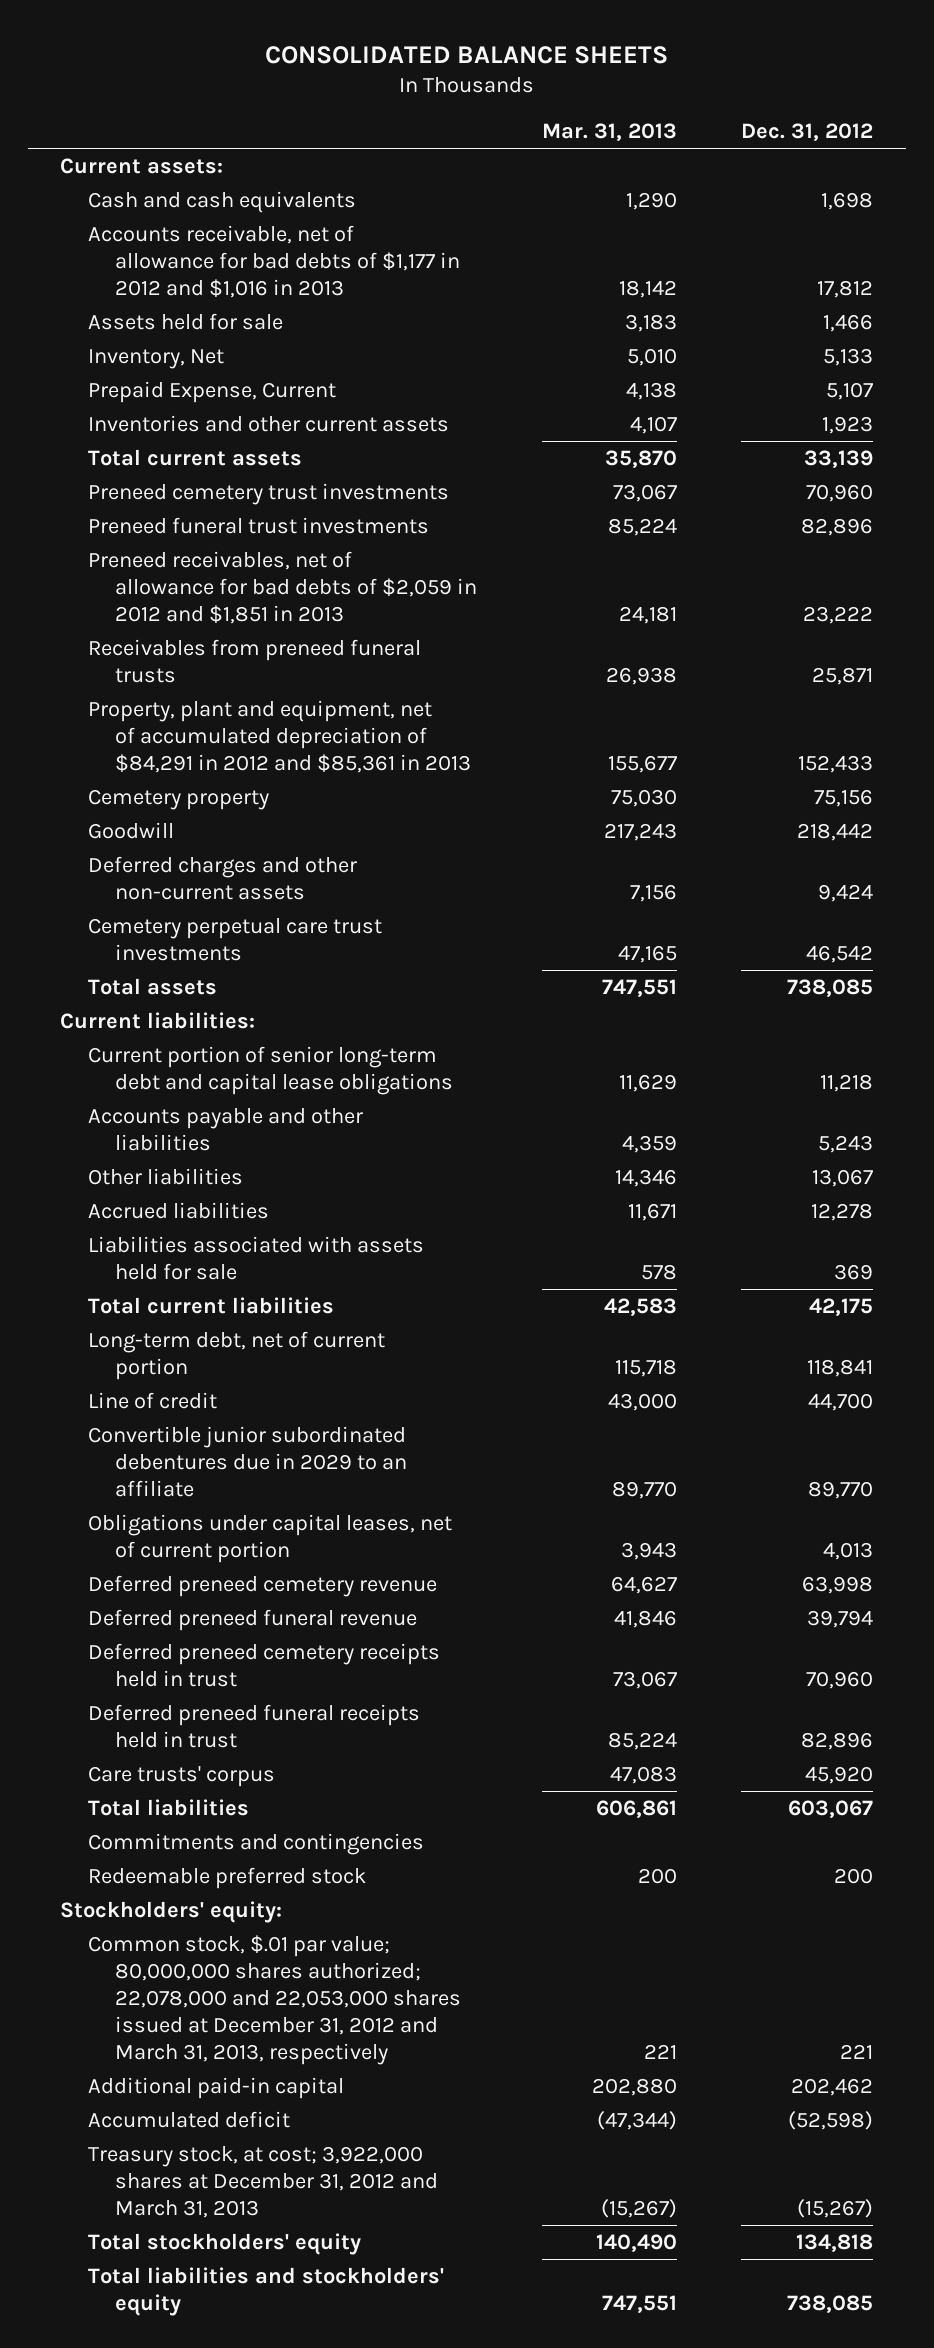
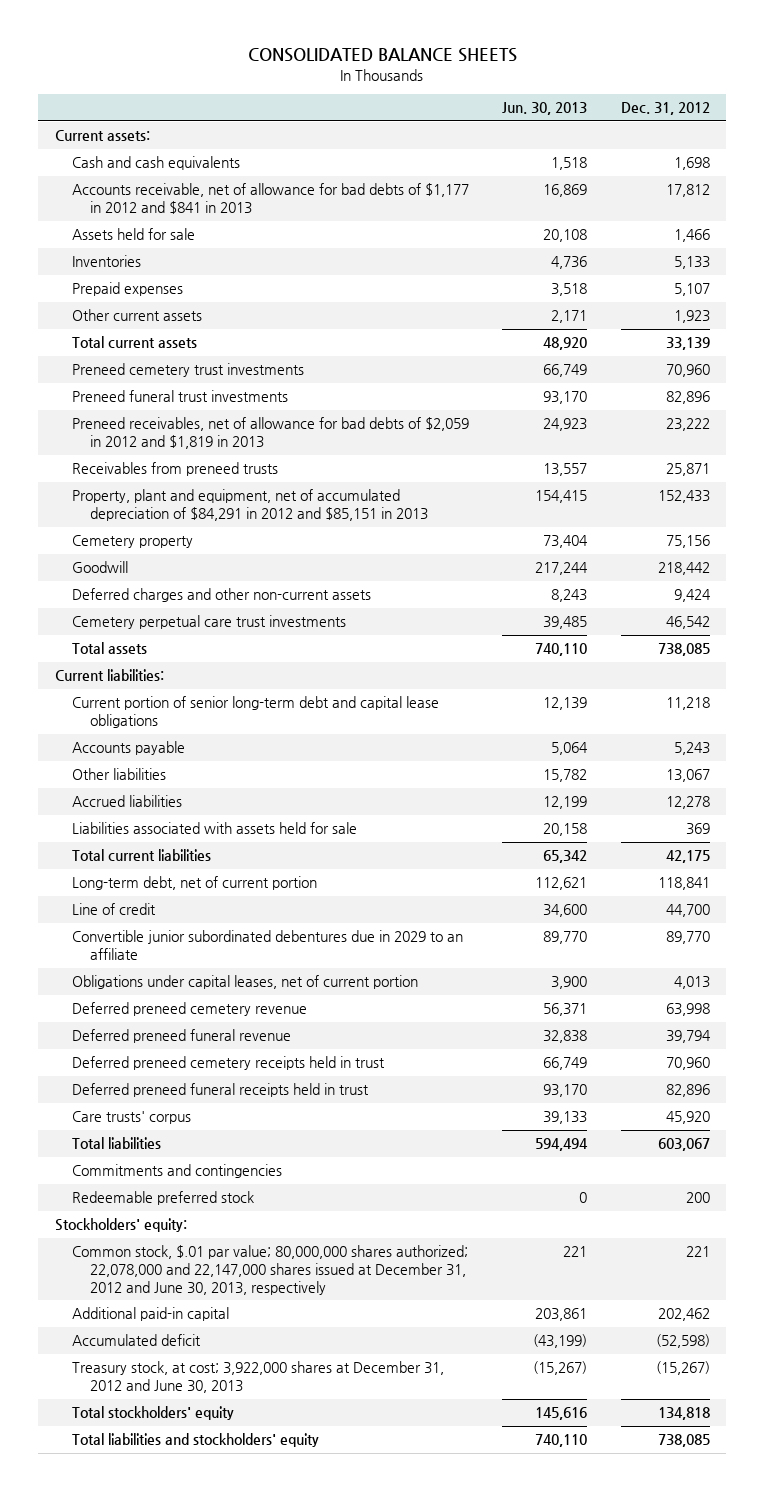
- | Mar. 31, 2013 | Dec. 31, 2012
+ | Jun. 30, 2013 | Dec. 31, 2012
- Accounts receivable, net of allowance for bad debts of $1,177 in 2012 and $1,016 in 2013 | 18,142 | 17,812
+ Accounts receivable, net of allowance for bad debts of $1,177 in 2012 and $841 in 2013 | 16,869 | 17,812
- Inventory, Net | 5,010 | 5,133
- Prepaid Expense, Current | 4,138 | 5,107
- Inventories and other current assets | 4,107 | 1,923
+ Inventories | 4,736 | 5,133
+ Prepaid expenses | 3,518 | 5,107
+ Other current assets | 2,171 | 1,923
- Preneed receivables, net of allowance for bad debts of $2,059 in 2012 and $1,851 in 2013 | 24,181 | 23,222
- Receivables from preneed funeral trusts | 26,938 | 25,871
- Property, plant and equipment, net of accumulated depreciation of $84,291 in 2012 and $85,361 in 2013 | 155,677 | 152,433
+ Preneed receivables, net of allowance for bad debts of $2,059 in 2012 and $1,819 in 2013 | 24,923 | 23,222
+ Receivables from preneed trusts | 13,557 | 25,871
+ Property, plant and equipment, net of accumulated depreciation of $84,291 in 2012 and $85,151 in 2013 | 154,415 | 152,433
- Accounts payable and other liabilities | 4,359 | 5,243
+ Accounts payable | 5,064 | 5,243
- Common stock, $.01 par value; 80,000,000 shares authorized; 22,078,000 and 22,053,000 shares issued at December 31, 2012 and March 31, 2013, respectively | 221 | 221
+ Common stock, $.01 par value; 80,000,000 shares authorized; 22,078,000 and 22,147,000 shares issued at December 31, 2012 and June 30, 2013, respectively | 221 | 221
- Treasury stock, at cost; 3,922,000 shares at December 31, 2012 and March 31, 2013 | (15,267) | (15,267)
+ Treasury stock, at cost; 3,922,000 shares at December 31, 2012 and June 30, 2013 | (15,267) | (15,267)

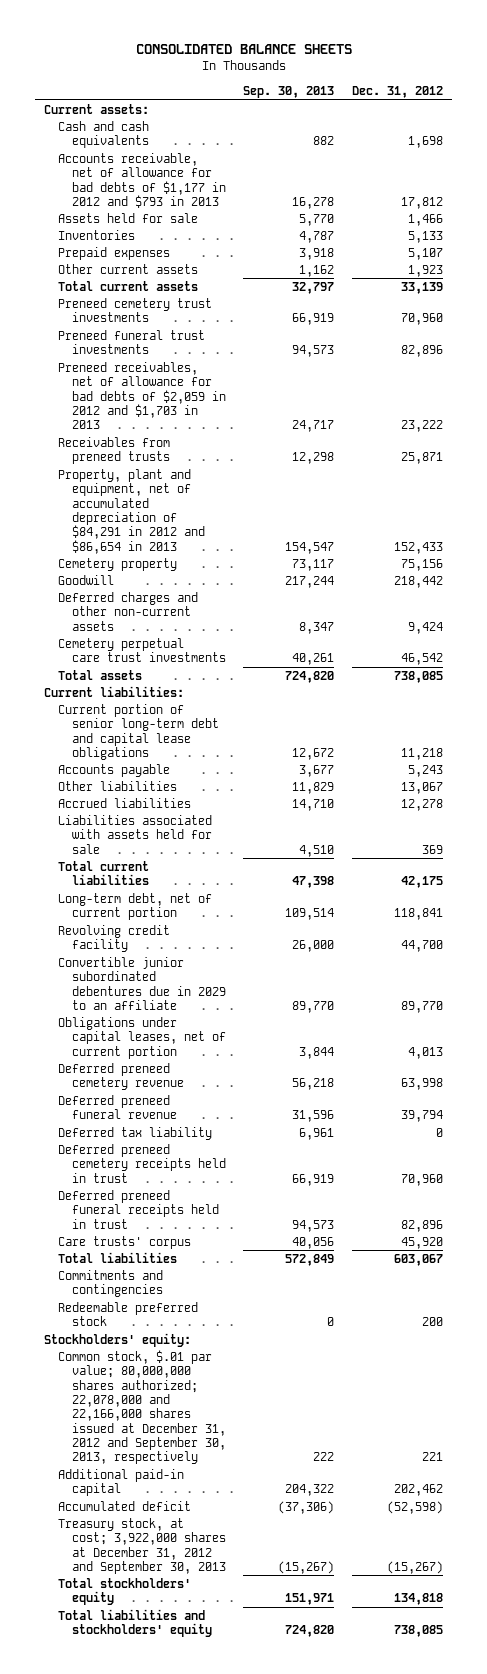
- | Jun. 30, 2013 | Dec. 31, 2012
+ | Sep. 30, 2013 | Dec. 31, 2012
- Accounts receivable, net of allowance for bad debts of $1,177 in 2012 and $841 in 2013 | 16,869 | 17,812
+ Accounts receivable, net of allowance for bad debts of $1,177 in 2012 and $793 in 2013 | 16,278 | 17,812
- Preneed receivables, net of allowance for bad debts of $2,059 in 2012 and $1,819 in 2013 | 24,923 | 23,222
+ Preneed receivables, net of allowance for bad debts of $2,059 in 2012 and $1,703 in 2013 | 24,717 | 23,222
- Property, plant and equipment, net of accumulated depreciation of $84,291 in 2012 and $85,151 in 2013 | 154,415 | 152,433
+ Property, plant and equipment, net of accumulated depreciation of $84,291 in 2012 and $86,654 in 2013 | 154,547 | 152,433
- Line of credit | 34,600 | 44,700
+ Revolving credit facility | 26,000 | 44,700
+ Deferred tax liability | 6,961 | 0
- Common stock, $.01 par value; 80,000,000 shares authorized; 22,078,000 and 22,147,000 shares issued at December 31, 2012 and June 30, 2013, respectively | 221 | 221
+ Common stock, $.01 par value; 80,000,000 shares authorized; 22,078,000 and 22,166,000 shares issued at December 31, 2012 and September 30, 2013, respectively | 222 | 221
- Treasury stock, at cost; 3,922,000 shares at December 31, 2012 and June 30, 2013 | (15,267) | (15,267)
+ Treasury stock, at cost; 3,922,000 shares at December 31, 2012 and September 30, 2013 | (15,267) | (15,267)

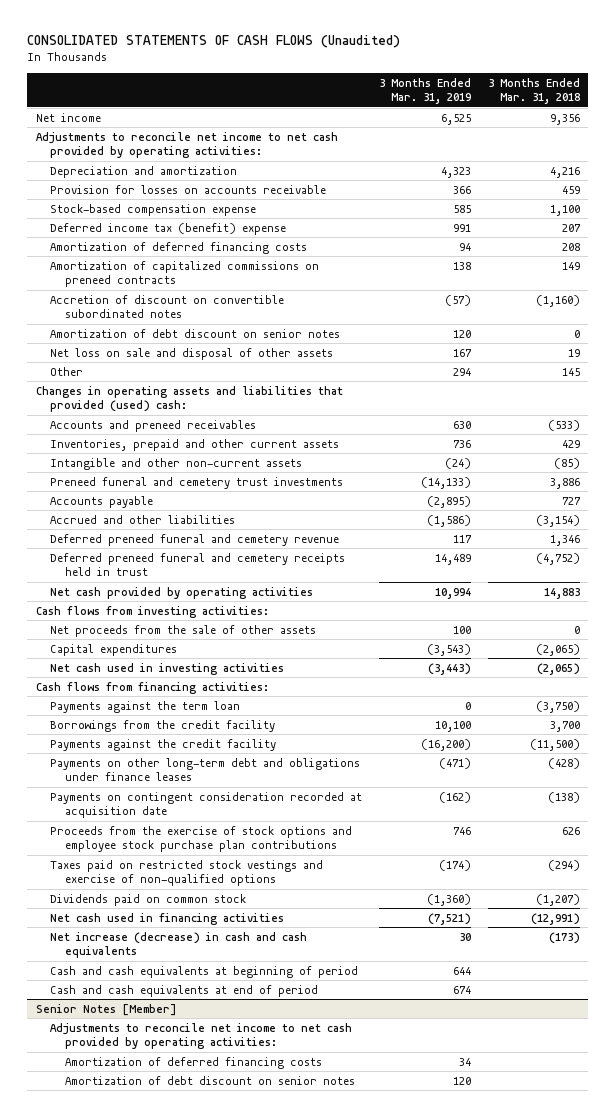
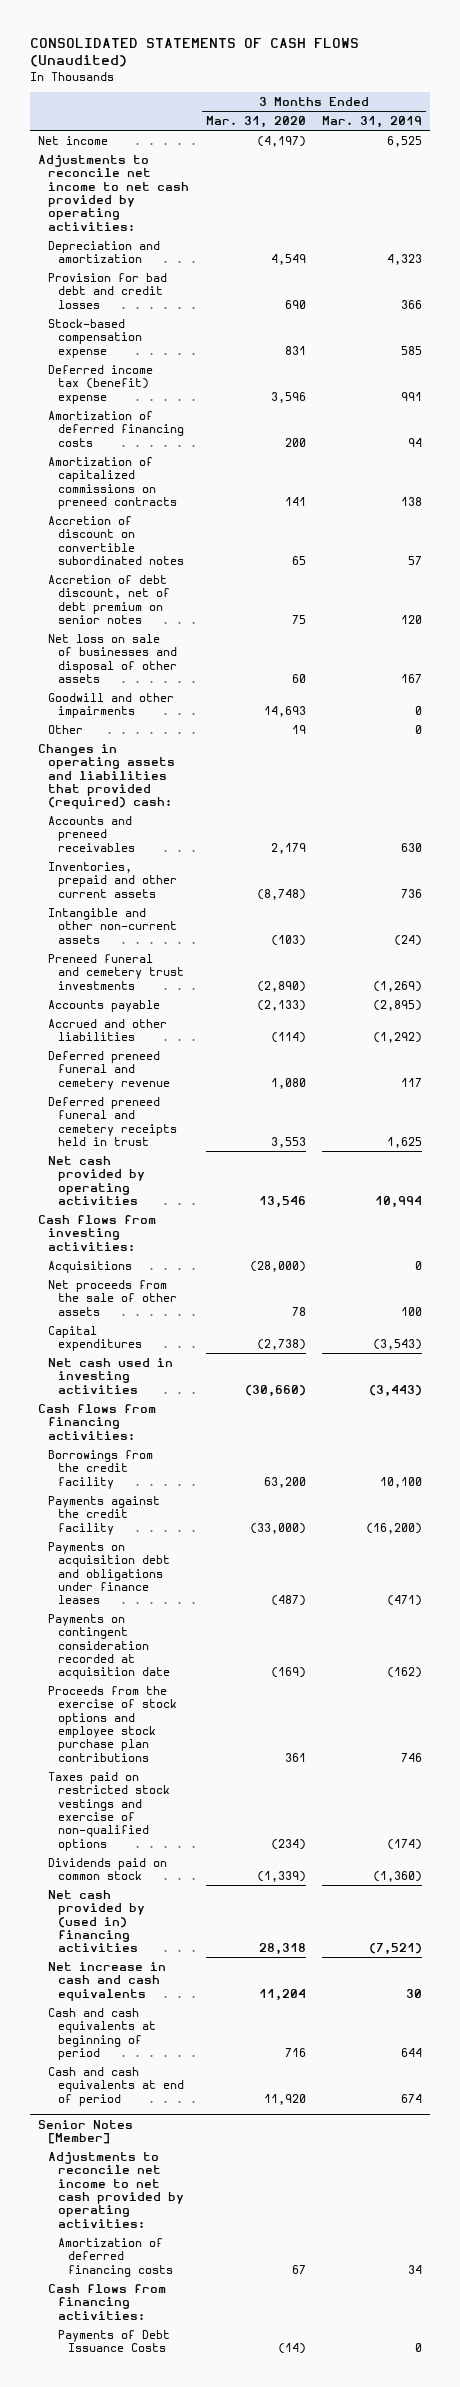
- | 3 Months Ended Mar. 31, 2019 | 3 Months Ended Mar. 31, 2018
+ | 3 Months Ended Mar. 31, 2020 | 3 Months Ended Mar. 31, 2019
- Provision for losses on accounts receivable | 366 | 459
+ Provision for bad debt and credit losses | 690 | 366
- Accretion of discount on convertible subordinated notes | (57) | (1,160)
- Amortization of debt discount on senior notes | 120 | 0
- Net loss on sale and disposal of other assets | 167 | 19
- Other | 294 | 145
- Changes in operating assets and liabilities that provided (used) cash:
+ Accretion of discount on convertible subordinated notes | 65 | 57
+ Accretion of debt discount, net of debt premium on senior notes | 75 | 120
+ Net loss on sale of businesses and disposal of other assets | 60 | 167
+ Goodwill and other impairments | 14,693 | 0
+ Other | 19 | 0
+ Changes in operating assets and liabilities that provided (required) cash:
- Preneed funeral and cemetery trust investments | (14,133) | 3,886
+ Preneed funeral and cemetery trust investments | (2,890) | (1,269)
- Accrued and other liabilities | (1,586) | (3,154)
+ Accrued and other liabilities | (114) | (1,292)
- Deferred preneed funeral and cemetery receipts held in trust | 14,489 | (4,752)
+ Deferred preneed funeral and cemetery receipts held in trust | 3,553 | 1,625
+ Acquisitions | (28,000) | 0
- Payments against the term loan | 0 | (3,750)
- Payments on other long-term debt and obligations under finance leases | (471) | (428)
+ Payments on acquisition debt and obligations under finance leases | (487) | (471)
- Net cash used in financing activities | (7,521) | (12,991)
- Net increase (decrease) in cash and cash equivalents | 30 | (173)
+ Net cash provided by (used in) financing activities | 28,318 | (7,521)
+ Net increase in cash and cash equivalents | 11,204 | 30
@ Senior Notes [Member]
- Amortization of debt discount on senior notes | 120 |
+ Cash flows from financing activities:
+ Payments of Debt Issuance Costs | (14) | 0

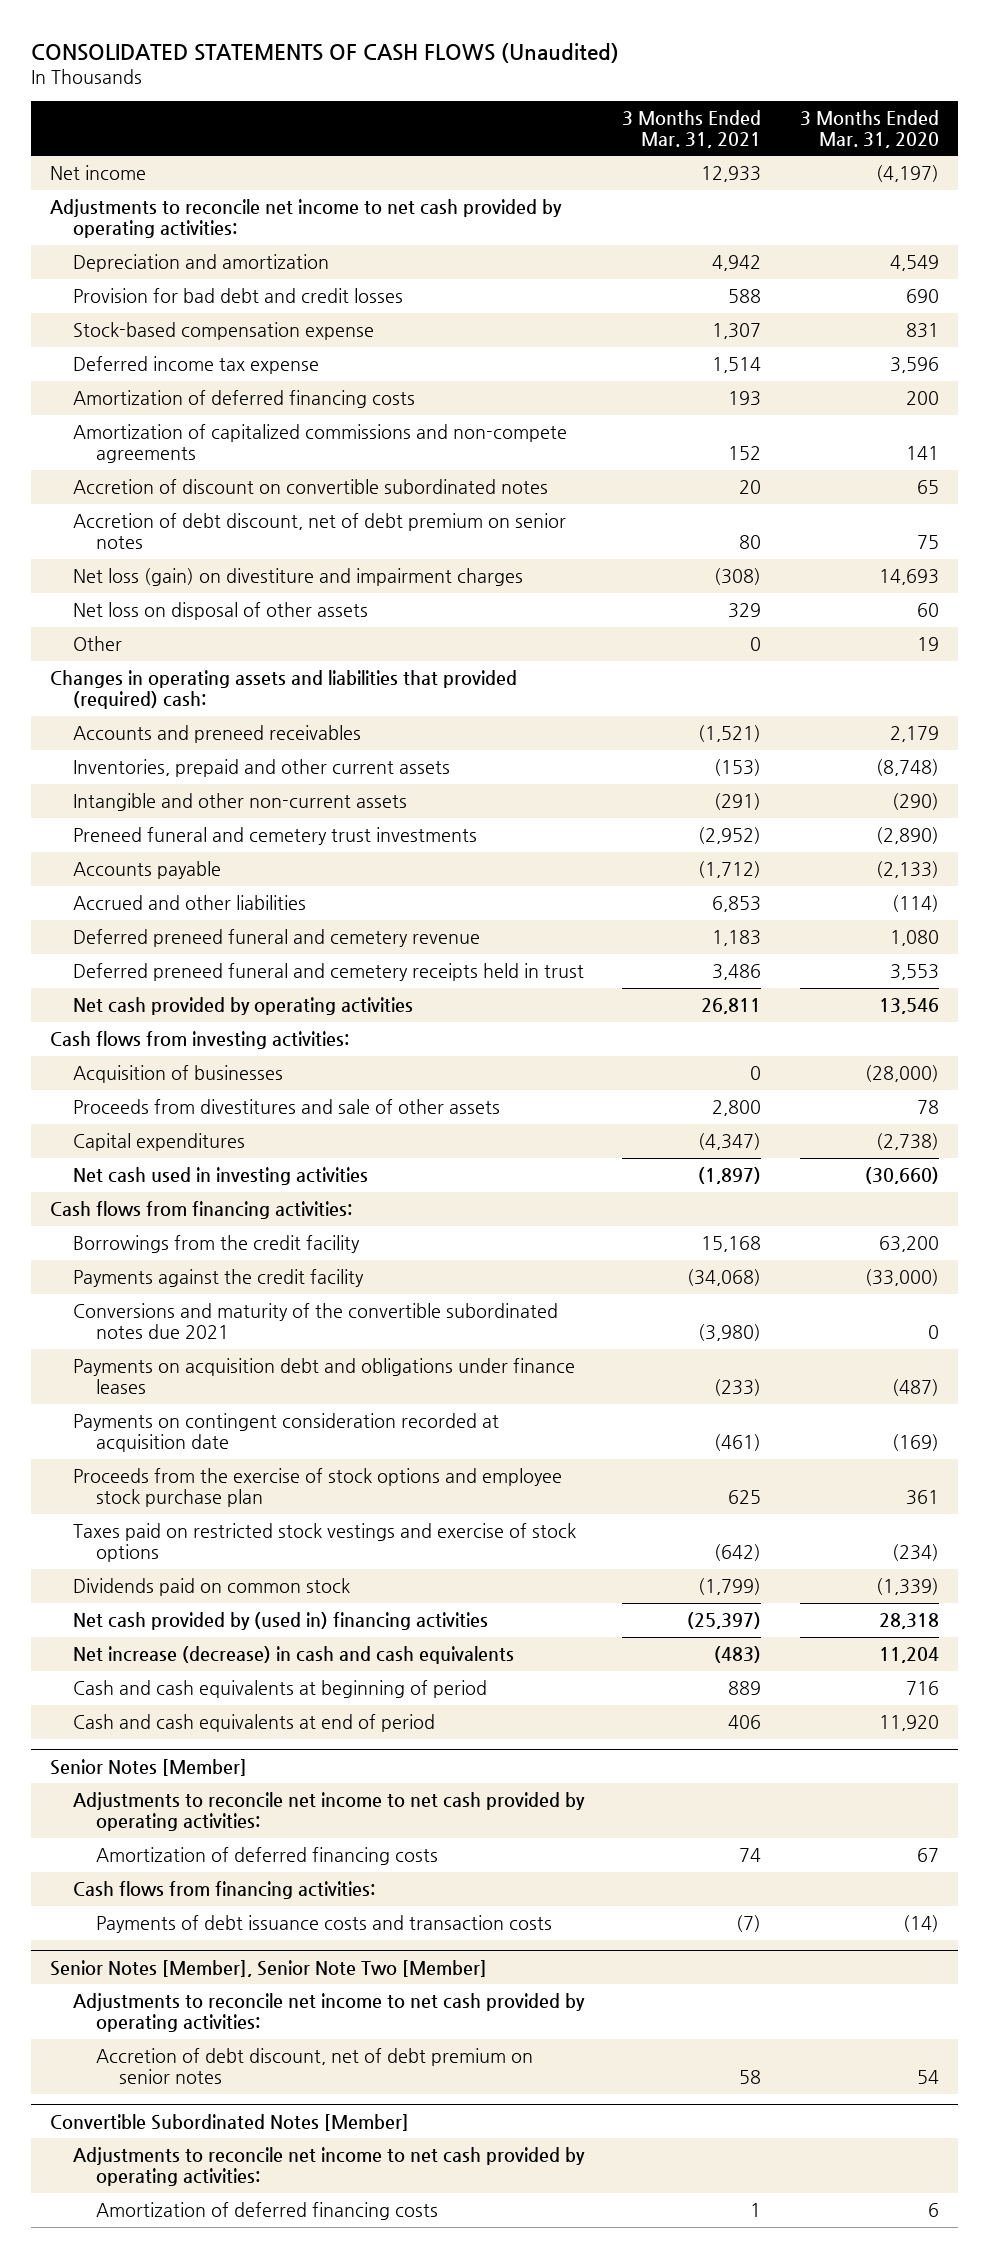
- | 3 Months Ended Mar. 31, 2020 | 3 Months Ended Mar. 31, 2019
+ | 3 Months Ended Mar. 31, 2021 | 3 Months Ended Mar. 31, 2020
- Deferred income tax (benefit) expense | 3,596 | 991
+ Deferred income tax expense | 1,514 | 3,596
- Amortization of capitalized commissions on preneed contracts | 141 | 138
+ Amortization of capitalized commissions and non-compete agreements | 152 | 141
- Net loss on sale of businesses and disposal of other assets | 60 | 167
- Goodwill and other impairments | 14,693 | 0
+ Net loss (gain) on divestiture and impairment charges | (308) | 14,693
+ Net loss on disposal of other assets | 329 | 60
- Intangible and other non-current assets | (103) | (24)
+ Intangible and other non-current assets | (291) | (290)
- Acquisitions | (28,000) | 0
- Net proceeds from the sale of other assets | 78 | 100
+ Acquisition of businesses | 0 | (28,000)
+ Proceeds from divestitures and sale of other assets | 2,800 | 78
+ Conversions and maturity of the convertible subordinated notes due 2021 | (3,980) | 0
- Proceeds from the exercise of stock options and employee stock purchase plan contributions | 361 | 746
- Taxes paid on restricted stock vestings and exercise of non-qualified options | (234) | (174)
+ Proceeds from the exercise of stock options and employee stock purchase plan | 625 | 361
+ Taxes paid on restricted stock vestings and exercise of stock options | (642) | (234)
- Net increase in cash and cash equivalents | 11,204 | 30
+ Net increase (decrease) in cash and cash equivalents | (483) | 11,204
@ Senior Notes [Member]
- Payments of Debt Issuance Costs | (14) | 0
+ Payments of debt issuance costs and transaction costs | (7) | (14)
+ Senior Notes [Member], Senior Note Two [Member]
+ Adjustments to reconcile net income to net cash provided by operating activities:
+ Accretion of debt discount, net of debt premium on senior notes | 58 | 54
+ Convertible Subordinated Notes [Member]
+ Adjustments to reconcile net income to net cash provided by operating activities:
+ Amortization of deferred financing costs | 1 | 6

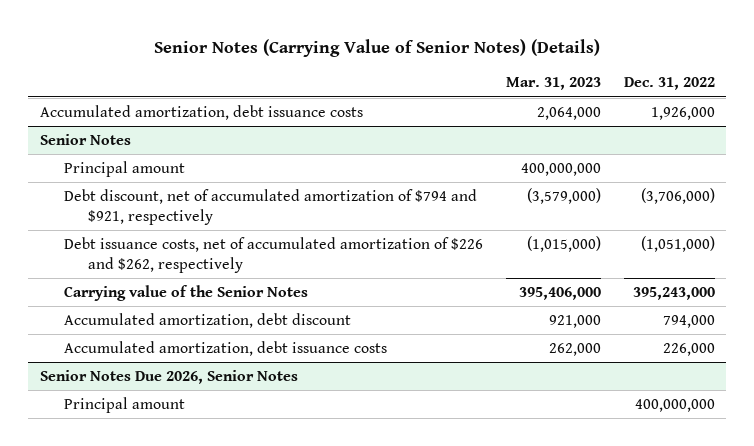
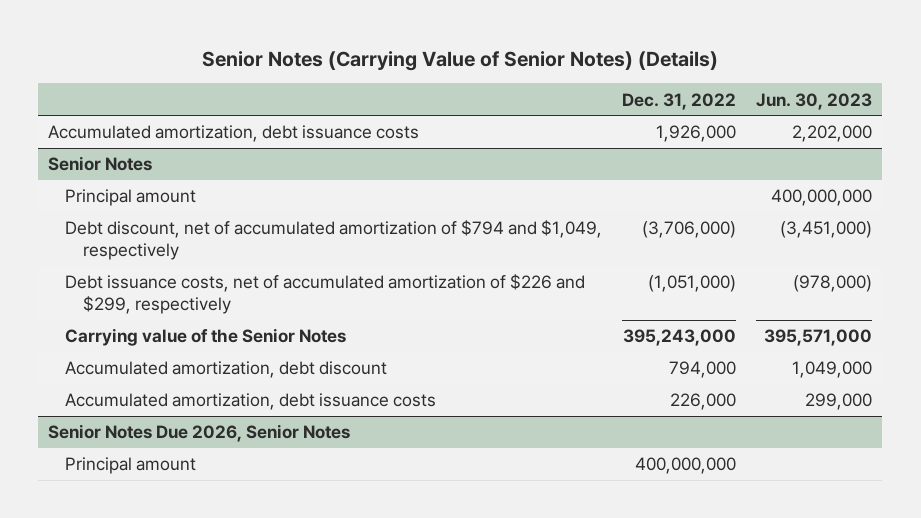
- | Mar. 31, 2023 | Dec. 31, 2022
+ | Dec. 31, 2022 | Jun. 30, 2023
@ Senior Notes
- Debt discount, net of accumulated amortization of $794 and $921, respectively | (3,579,000) | (3,706,000)
- Debt issuance costs, net of accumulated amortization of $226 and $262, respectively | (1,015,000) | (1,051,000)
+ Debt discount, net of accumulated amortization of $794 and $1,049, respectively | (3,706,000) | (3,451,000)
+ Debt issuance costs, net of accumulated amortization of $226 and $299, respectively | (1,051,000) | (978,000)

